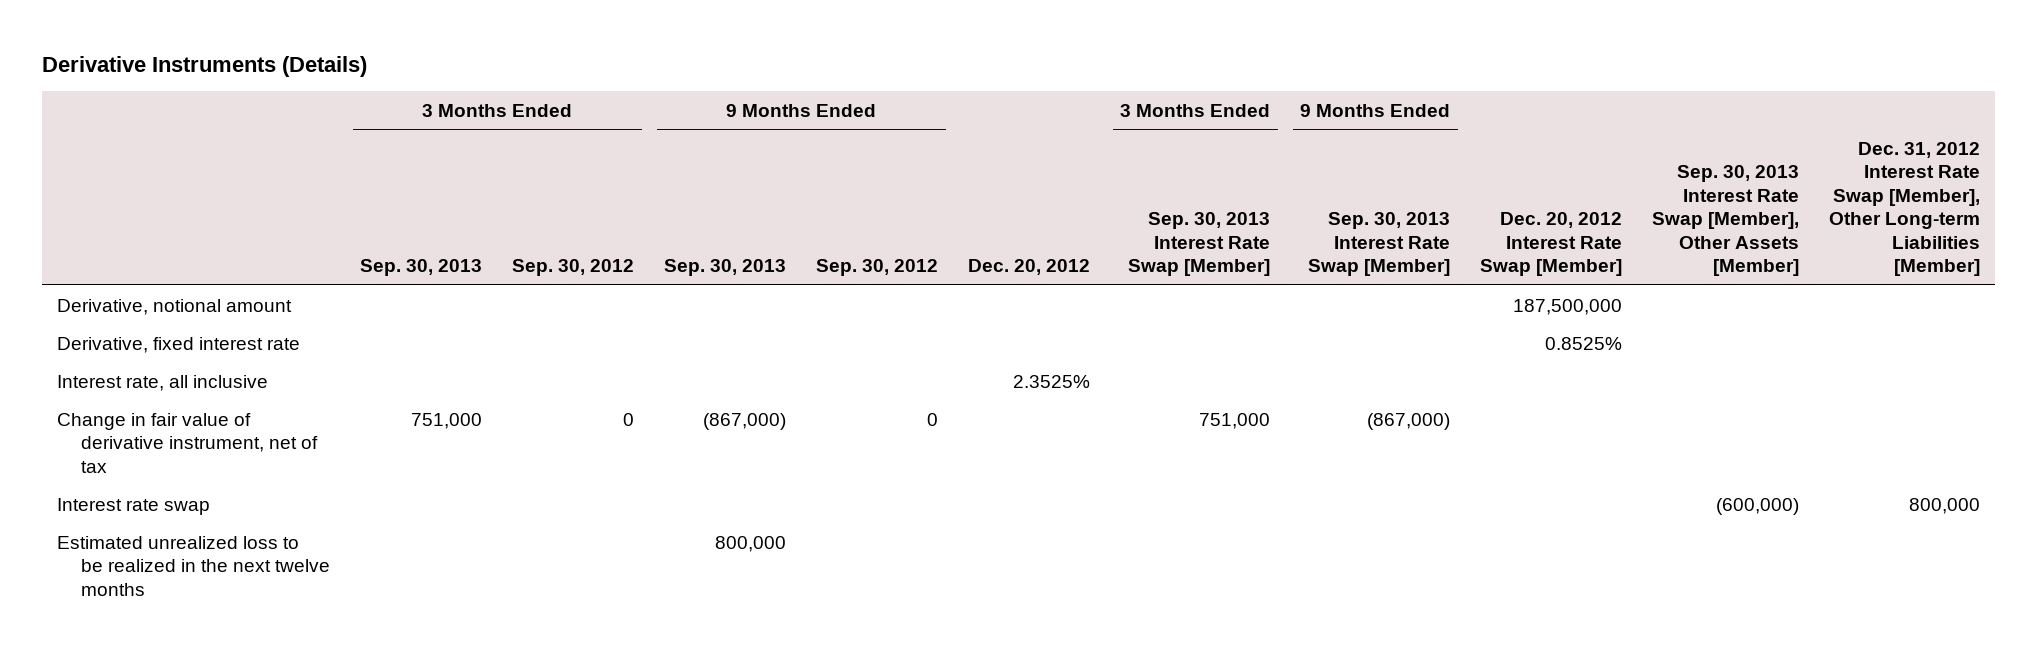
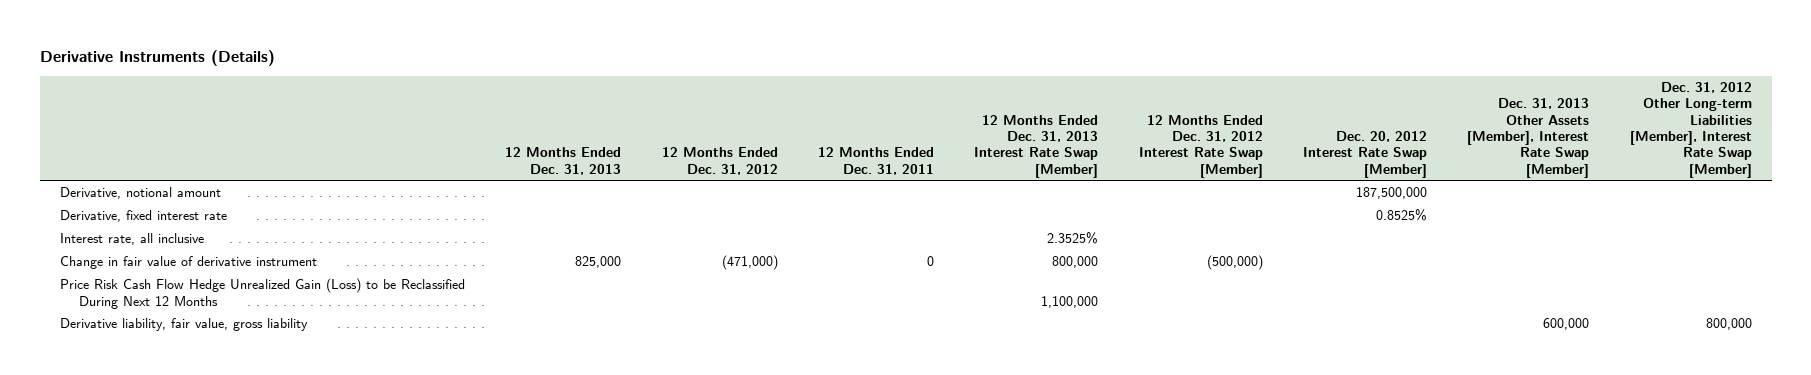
- | 3 Months Ended Sep. 30, 2013 | 3 Months Ended Sep. 30, 2012 | 9 Months Ended Sep. 30, 2013 | 9 Months Ended Sep. 30, 2012 | Dec. 20, 2012 | 3 Months Ended Sep. 30, 2013 Interest Rate Swap [Member] | 9 Months Ended Sep. 30, 2013 Interest Rate Swap [Member] | Dec. 20, 2012 Interest Rate Swap [Member] | Sep. 30, 2013 Interest Rate Swap [Member], Other Assets [Member] | Dec. 31, 2012 Interest Rate Swap [Member], Other Long-term Liabilities [Member]
+ | 12 Months Ended Dec. 31, 2013 | 12 Months Ended Dec. 31, 2012 | 12 Months Ended Dec. 31, 2011 | 12 Months Ended Dec. 31, 2013 Interest Rate Swap [Member] | 12 Months Ended Dec. 31, 2012 Interest Rate Swap [Member] | Dec. 20, 2012 Interest Rate Swap [Member] | Dec. 31, 2013 Other Assets [Member], Interest Rate Swap [Member] | Dec. 31, 2012 Other Long-term Liabilities [Member], Interest Rate Swap [Member]
- Change in fair value of derivative instrument, net of tax | 751,000 | 0 | (867,000) | 0 | | 751,000 | (867,000) | | |
- Interest rate swap | | | | | | | | | (600,000) | 800,000
- Estimated unrealized loss to be realized in the next twelve months | | | 800,000 | | | | | | |
+ Change in fair value of derivative instrument | 825,000 | (471,000) | 0 | 800,000 | (500,000) | | |
+ Price Risk Cash Flow Hedge Unrealized Gain (Loss) to be Reclassified During Next 12 Months | | | | 1,100,000 | | | |
+ Derivative liability, fair value, gross liability | | | | | | | 600,000 | 800,000

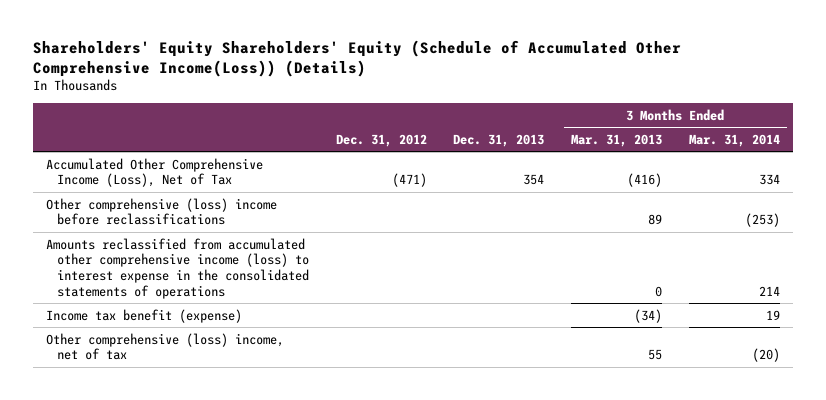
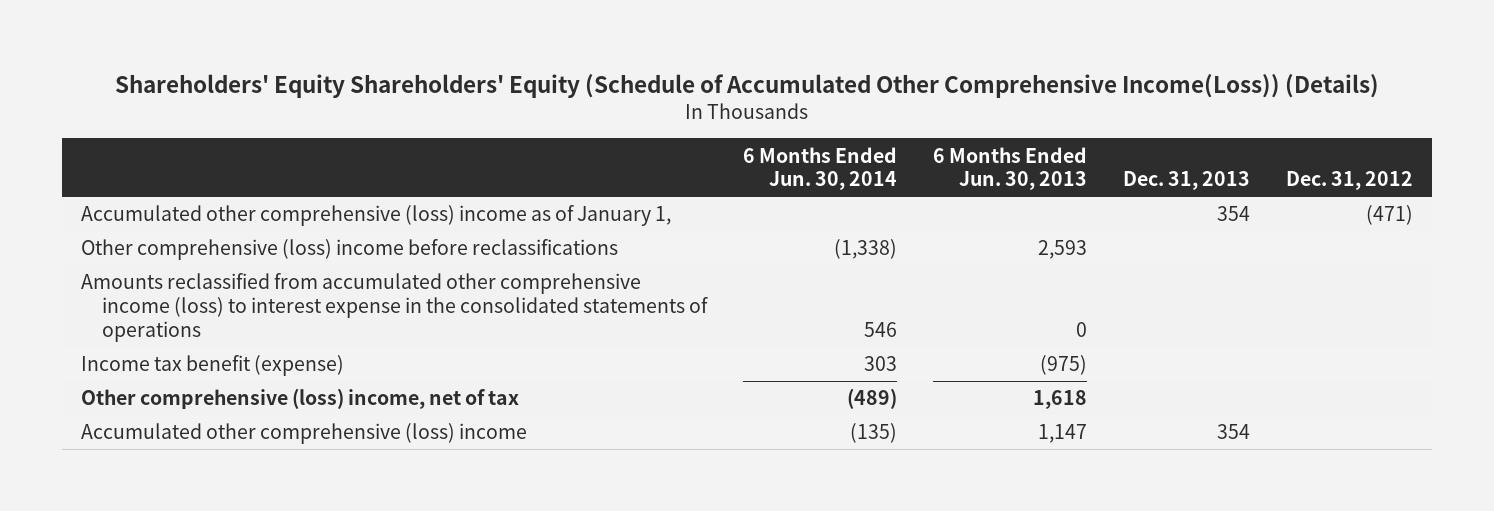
- | Dec. 31, 2012 | Dec. 31, 2013 | 3 Months Ended Mar. 31, 2013 | 3 Months Ended Mar. 31, 2014
+ | 6 Months Ended Jun. 30, 2014 | 6 Months Ended Jun. 30, 2013 | Dec. 31, 2013 | Dec. 31, 2012
- Accumulated Other Comprehensive Income (Loss), Net of Tax | (471) | 354 | (416) | 334
+ Accumulated other comprehensive (loss) income as of January 1, | | | 354 | (471)
+ Accumulated other comprehensive (loss) income | (135) | 1,147 | 354 |

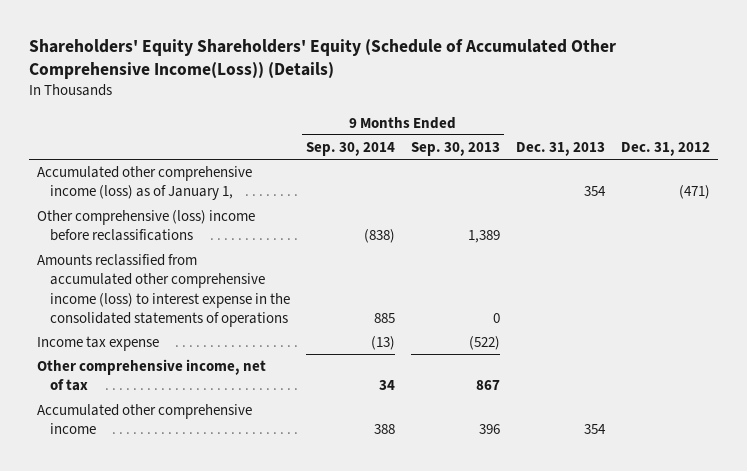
- | 6 Months Ended Jun. 30, 2014 | 6 Months Ended Jun. 30, 2013 | Dec. 31, 2013 | Dec. 31, 2012
+ | 9 Months Ended Sep. 30, 2014 | 9 Months Ended Sep. 30, 2013 | Dec. 31, 2013 | Dec. 31, 2012
- Accumulated other comprehensive (loss) income as of January 1, | | | 354 | (471)
+ Accumulated other comprehensive income (loss) as of January 1, | | | 354 | (471)
- Income tax benefit (expense) | 303 | (975) | |
- Other comprehensive (loss) income, net of tax | (489) | 1,618 | |
- Accumulated other comprehensive (loss) income | (135) | 1,147 | 354 |
+ Income tax expense | (13) | (522) | |
+ Other comprehensive income, net of tax | 34 | 867 | |
+ Accumulated other comprehensive income | 388 | 396 | 354 |

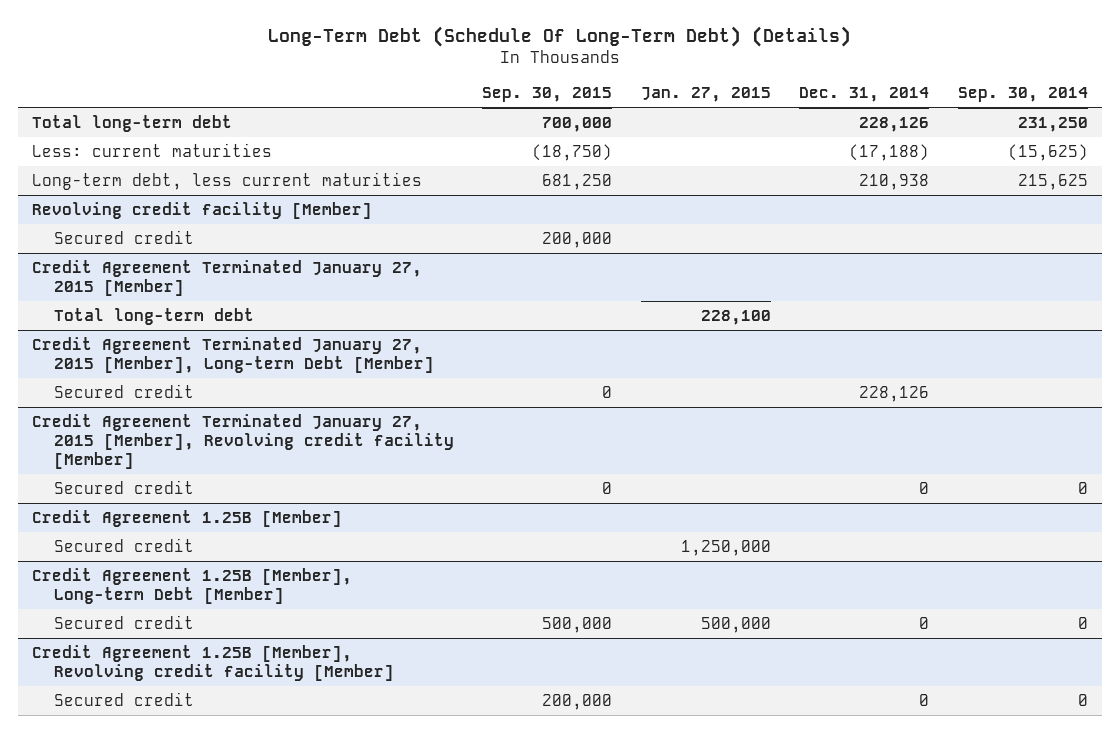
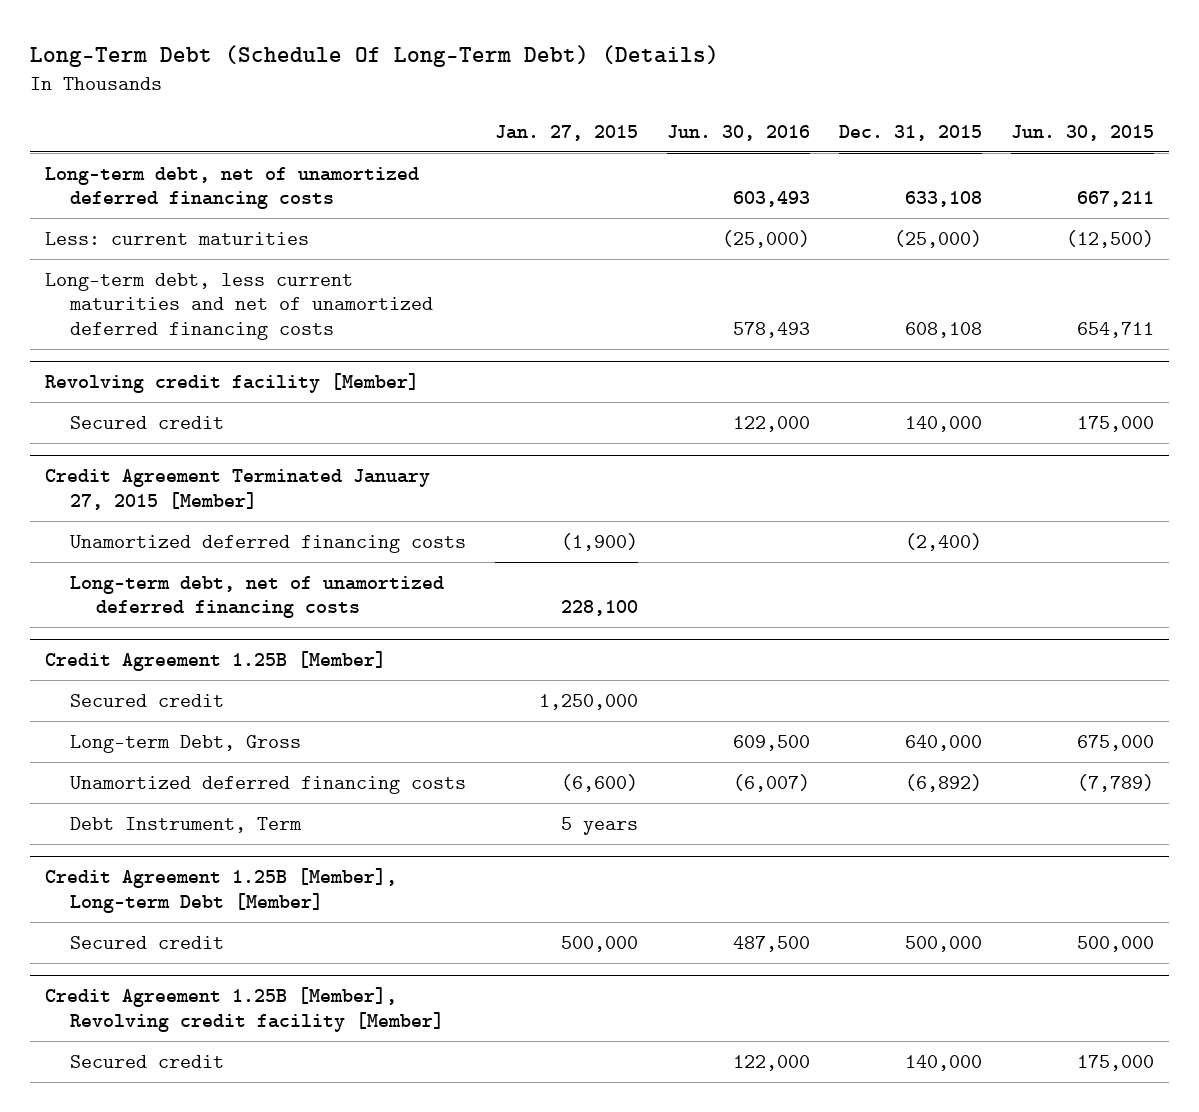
- | Sep. 30, 2015 | Jan. 27, 2015 | Dec. 31, 2014 | Sep. 30, 2014
+ | Jan. 27, 2015 | Jun. 30, 2016 | Dec. 31, 2015 | Jun. 30, 2015
- Total long-term debt | 700,000 | | 228,126 | 231,250
+ Long-term debt, net of unamortized deferred financing costs | | 603,493 | 633,108 | 667,211
- Long-term debt, less current maturities | 681,250 | | 210,938 | 215,625
+ Long-term debt, less current maturities and net of unamortized deferred financing costs | | 578,493 | 608,108 | 654,711
@ Credit Agreement Terminated January 27, 2015 [Member]
- Total long-term debt | | 228,100 | |
- Credit Agreement Terminated January 27, 2015 [Member], Long-term Debt [Member]
- Secured credit | 0 | | 228,126 |
- Credit Agreement Terminated January 27, 2015 [Member], Revolving credit facility [Member]
- Secured credit | 0 | | 0 | 0
@ Credit Agreement Terminated January 27, 2015 [Member]
+ Unamortized deferred financing costs | (1,900) | | (2,400) |
+ Long-term debt, net of unamortized deferred financing costs | 228,100 | | |
@ Credit Agreement 1.25B [Member]
+ Long-term Debt, Gross | | 609,500 | 640,000 | 675,000
+ Unamortized deferred financing costs | (6,600) | (6,007) | (6,892) | (7,789)
+ Debt Instrument, Term | 5 years | | |

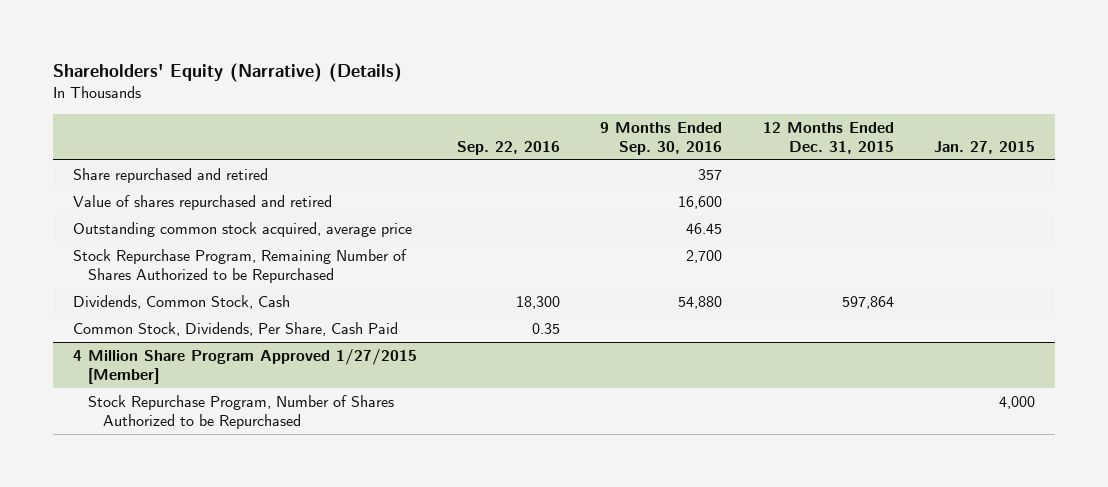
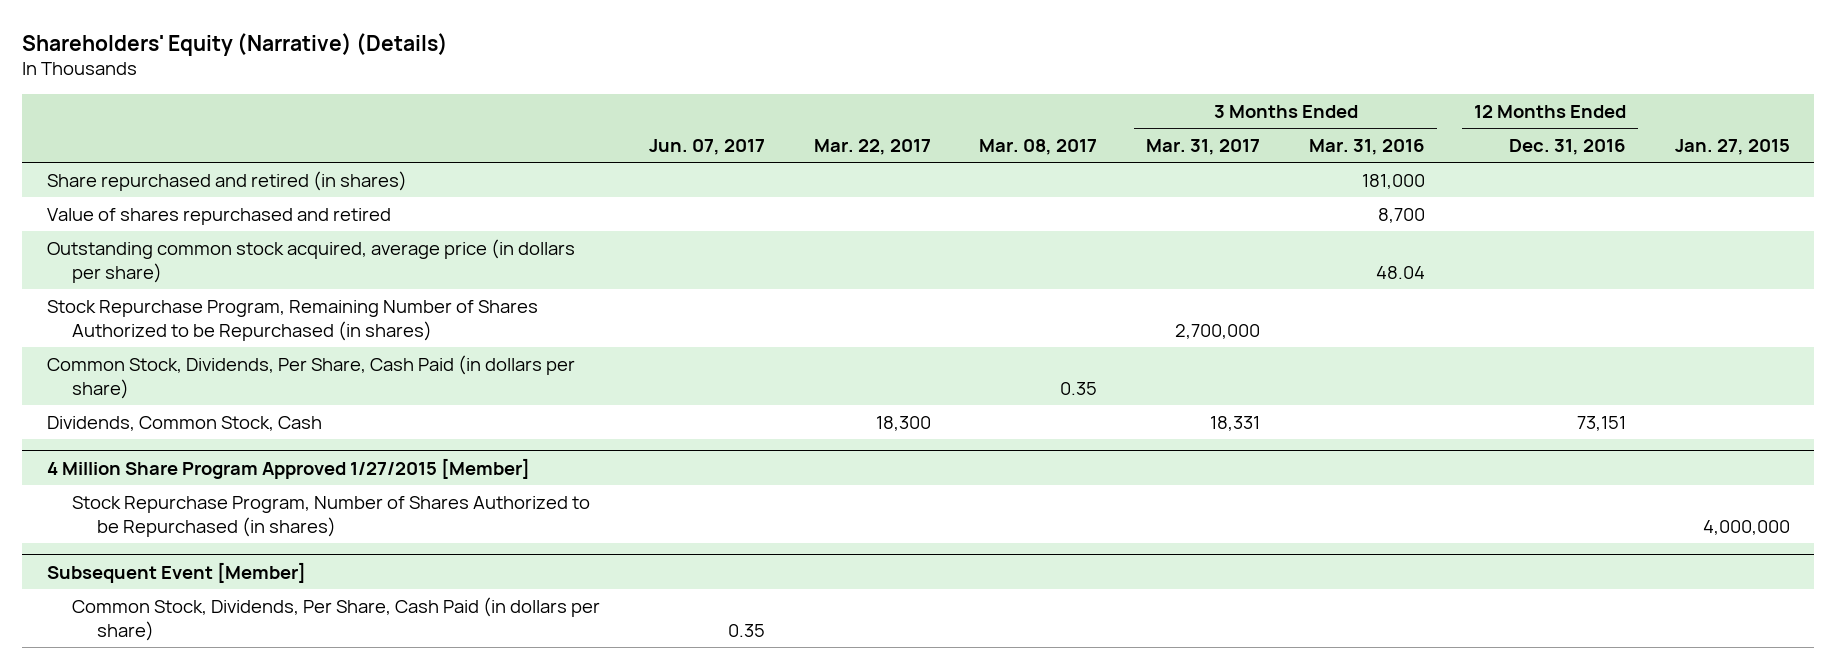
- | Sep. 22, 2016 | 9 Months Ended Sep. 30, 2016 | 12 Months Ended Dec. 31, 2015 | Jan. 27, 2015
+ | Jun. 07, 2017 | Mar. 22, 2017 | Mar. 08, 2017 | 3 Months Ended Mar. 31, 2017 | 3 Months Ended Mar. 31, 2016 | 12 Months Ended Dec. 31, 2016 | Jan. 27, 2015
- Share repurchased and retired | | 357 | |
+ Share repurchased and retired (in shares) | | | | | 181,000 | |
- Outstanding common stock acquired, average price | | 46.45 | |
- Stock Repurchase Program, Remaining Number of Shares Authorized to be Repurchased | | 2,700 | |
+ Outstanding common stock acquired, average price (in dollars per share) | | | | | 48.04 | |
+ Stock Repurchase Program, Remaining Number of Shares Authorized to be Repurchased (in shares) | | | | 2,700,000 | | |
+ Common Stock, Dividends, Per Share, Cash Paid (in dollars per share) | | | 0.35 | | | |
- Common Stock, Dividends, Per Share, Cash Paid | 0.35 | | |
@ 4 Million Share Program Approved 1/27/2015 [Member]
- Stock Repurchase Program, Number of Shares Authorized to be Repurchased | | | | 4,000
+ Stock Repurchase Program, Number of Shares Authorized to be Repurchased (in shares) | | | | | | | 4,000,000
+ Subsequent Event [Member]
+ Common Stock, Dividends, Per Share, Cash Paid (in dollars per share) | 0.35 | | | | | |

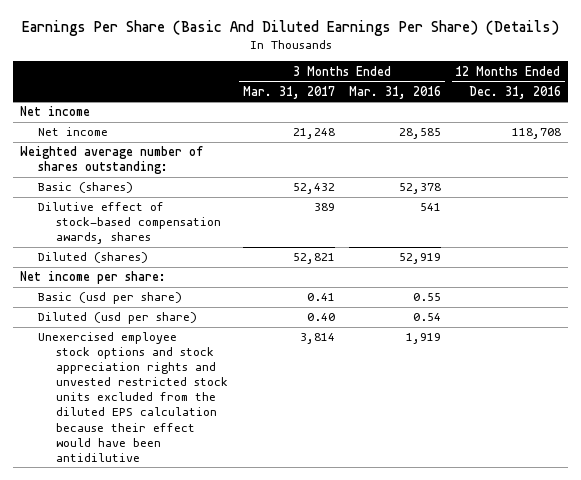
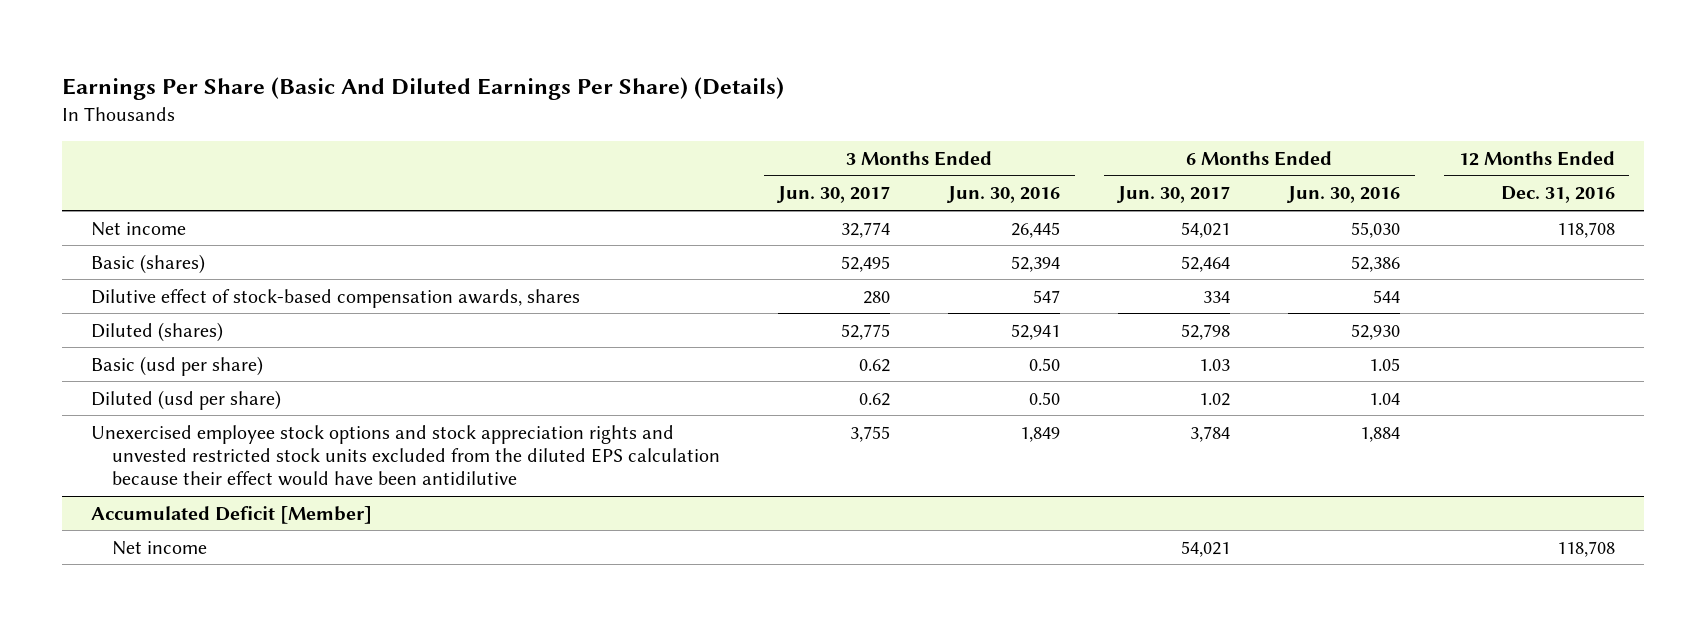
- | 3 Months Ended Mar. 31, 2017 | 3 Months Ended Mar. 31, 2016 | 12 Months Ended Dec. 31, 2016
+ | 3 Months Ended Jun. 30, 2017 | 3 Months Ended Jun. 30, 2016 | 6 Months Ended Jun. 30, 2017 | 6 Months Ended Jun. 30, 2016 | 12 Months Ended Dec. 31, 2016
- Net income
- Weighted average number of shares outstanding:
- Net income per share:
+ Accumulated Deficit [Member]
+ Net income | | | 54,021 | | 118,708

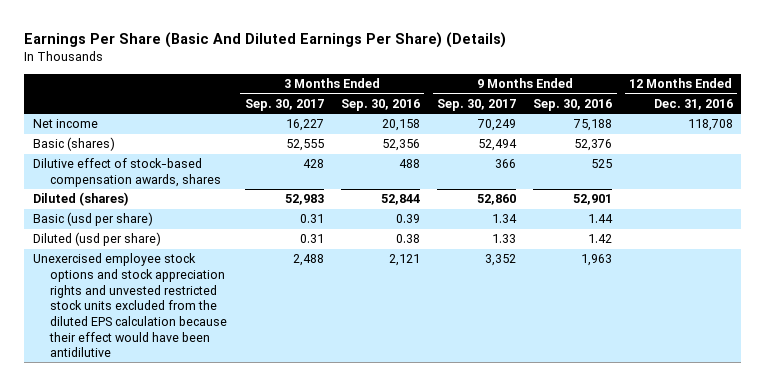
- | 3 Months Ended Jun. 30, 2017 | 3 Months Ended Jun. 30, 2016 | 6 Months Ended Jun. 30, 2017 | 6 Months Ended Jun. 30, 2016 | 12 Months Ended Dec. 31, 2016
+ | 3 Months Ended Sep. 30, 2017 | 3 Months Ended Sep. 30, 2016 | 9 Months Ended Sep. 30, 2017 | 9 Months Ended Sep. 30, 2016 | 12 Months Ended Dec. 31, 2016
- Accumulated Deficit [Member]
- Net income | | | 54,021 | | 118,708

